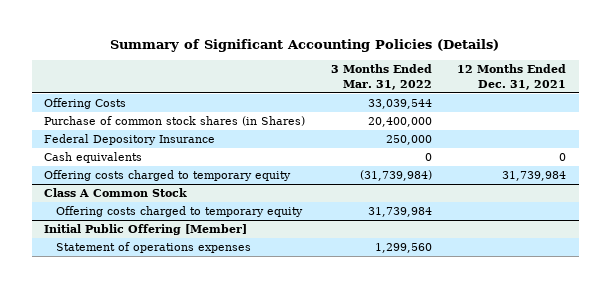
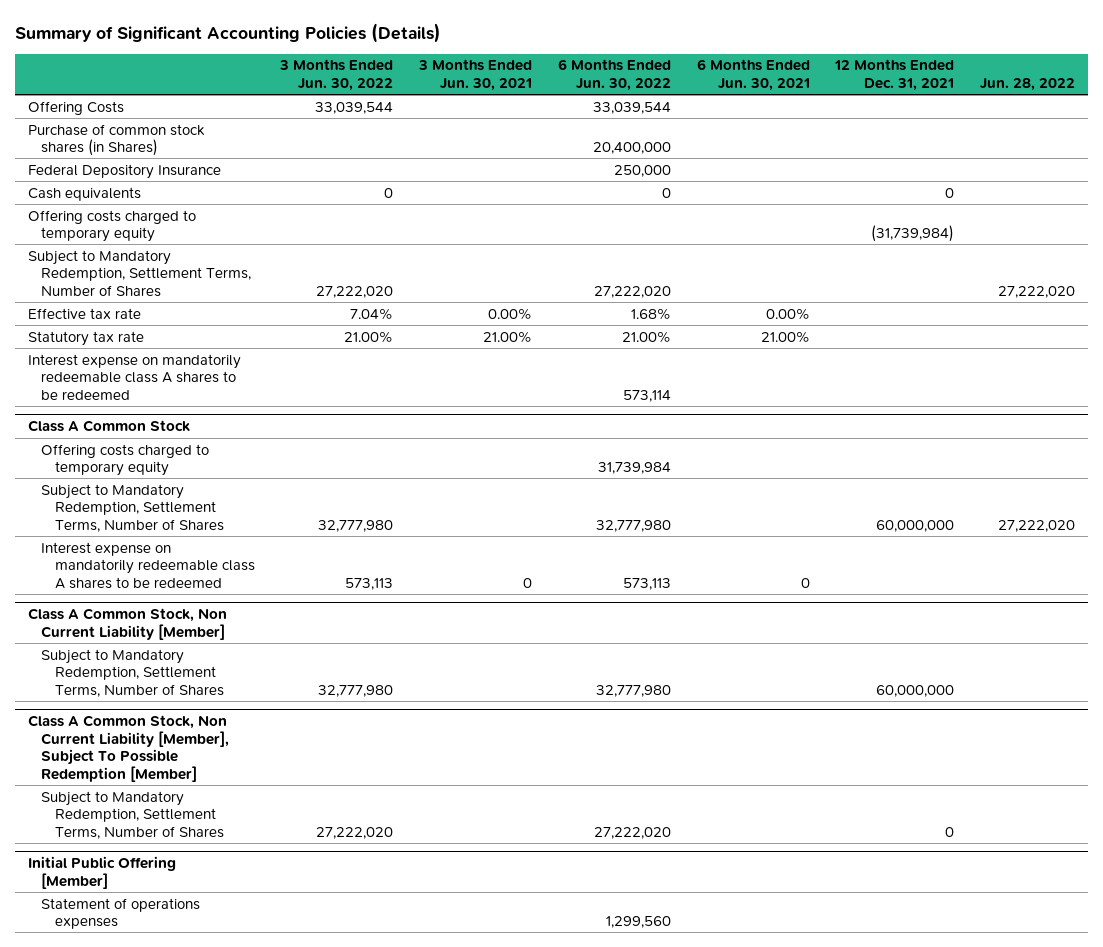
- | 3 Months Ended Mar. 31, 2022 | 12 Months Ended Dec. 31, 2021
+ | 3 Months Ended Jun. 30, 2022 | 3 Months Ended Jun. 30, 2021 | 6 Months Ended Jun. 30, 2022 | 6 Months Ended Jun. 30, 2021 | 12 Months Ended Dec. 31, 2021 | Jun. 28, 2022
- Offering costs charged to temporary equity | (31,739,984) | 31,739,984
+ Offering costs charged to temporary equity | | | | | (31,739,984) |
+ Subject to Mandatory Redemption, Settlement Terms, Number of Shares | 27,222,020 | | 27,222,020 | | | 27,222,020
+ Effective tax rate | 7.04% | 0.00% | 1.68% | 0.00% | |
+ Statutory tax rate | 21.00% | 21.00% | 21.00% | 21.00% | |
+ Interest expense on mandatorily redeemable class A shares to be redeemed | | | 573,114 | | |
@ Class A Common Stock
+ Subject to Mandatory Redemption, Settlement Terms, Number of Shares | 32,777,980 | | 32,777,980 | | 60,000,000 | 27,222,020
+ Interest expense on mandatorily redeemable class A shares to be redeemed | 573,113 | 0 | 573,113 | 0 | |
+ Class A Common Stock, Non Current Liability [Member]
+ Subject to Mandatory Redemption, Settlement Terms, Number of Shares | 32,777,980 | | 32,777,980 | | 60,000,000 |
+ Class A Common Stock, Non Current Liability [Member], Subject To Possible Redemption [Member]
+ Subject to Mandatory Redemption, Settlement Terms, Number of Shares | 27,222,020 | | 27,222,020 | | 0 |

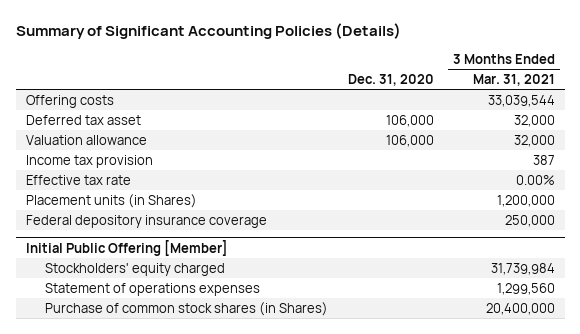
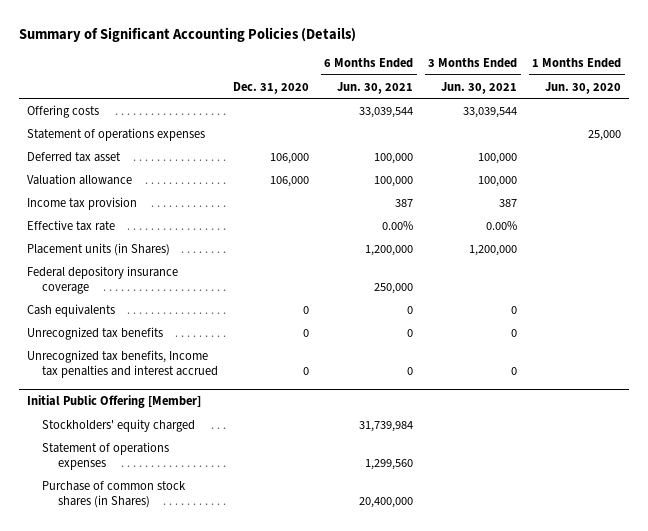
- | Dec. 31, 2020 | 3 Months Ended Mar. 31, 2021
+ | Dec. 31, 2020 | 6 Months Ended Jun. 30, 2021 | 3 Months Ended Jun. 30, 2021 | 1 Months Ended Jun. 30, 2020
+ Statement of operations expenses | | | | 25,000
+ Cash equivalents | 0 | 0 | 0 |
+ Unrecognized tax benefits | 0 | 0 | 0 |
+ Unrecognized tax benefits, Income tax penalties and interest accrued | 0 | 0 | 0 |

